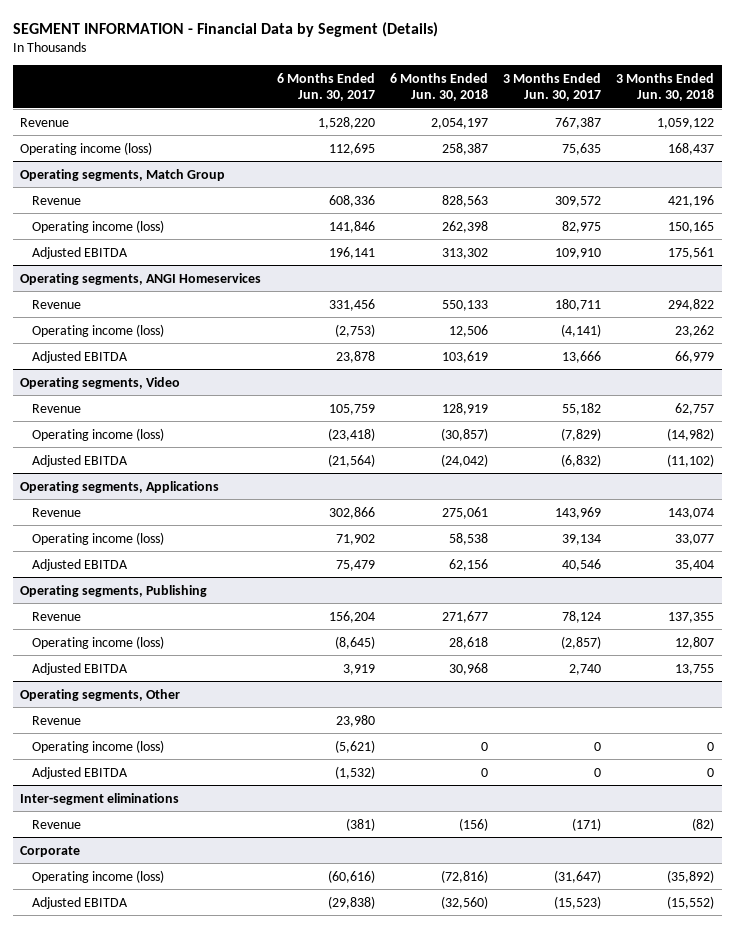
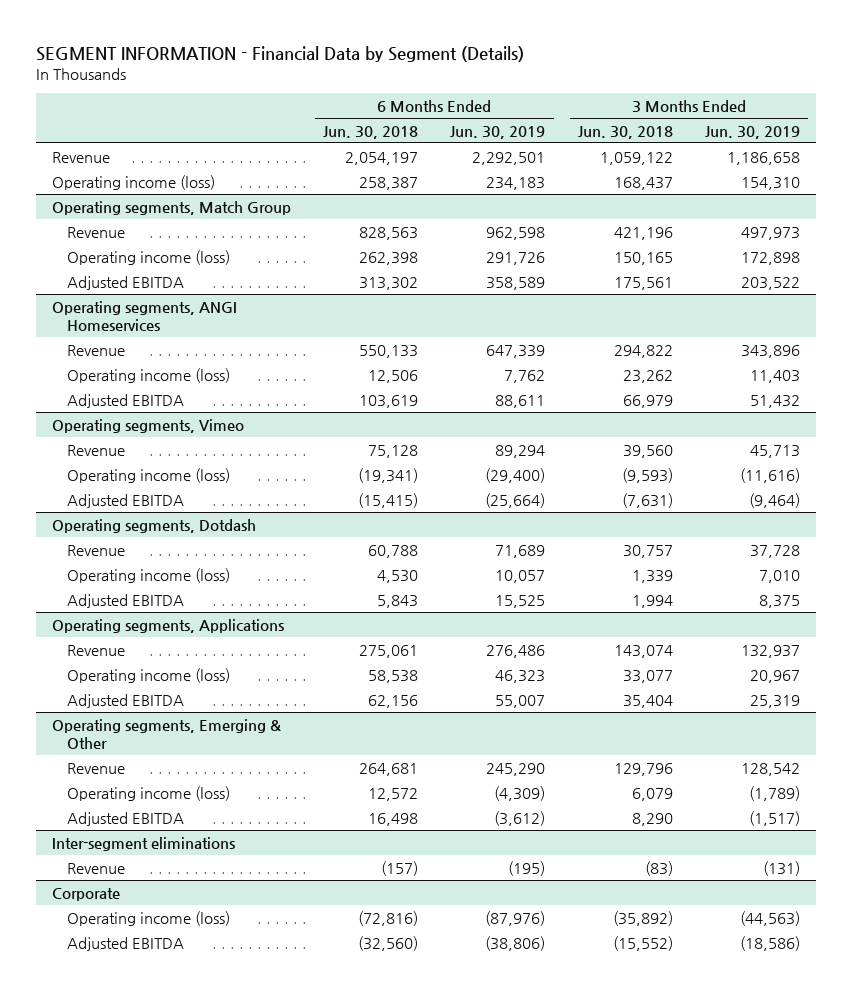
- | 6 Months Ended Jun. 30, 2017 | 6 Months Ended Jun. 30, 2018 | 3 Months Ended Jun. 30, 2017 | 3 Months Ended Jun. 30, 2018
+ | 6 Months Ended Jun. 30, 2018 | 6 Months Ended Jun. 30, 2019 | 3 Months Ended Jun. 30, 2018 | 3 Months Ended Jun. 30, 2019
- Operating segments, Video
- Revenue | 105,759 | 128,919 | 55,182 | 62,757
- Operating income (loss) | (23,418) | (30,857) | (7,829) | (14,982)
- Adjusted EBITDA | (21,564) | (24,042) | (6,832) | (11,102)
+ Operating segments, Vimeo
+ Revenue | 75,128 | 89,294 | 39,560 | 45,713
+ Operating income (loss) | (19,341) | (29,400) | (9,593) | (11,616)
+ Adjusted EBITDA | (15,415) | (25,664) | (7,631) | (9,464)
+ Operating segments, Dotdash
+ Revenue | 60,788 | 71,689 | 30,757 | 37,728
+ Operating income (loss) | 4,530 | 10,057 | 1,339 | 7,010
+ Adjusted EBITDA | 5,843 | 15,525 | 1,994 | 8,375
- Operating segments, Publishing
- Revenue | 156,204 | 271,677 | 78,124 | 137,355
- Operating income (loss) | (8,645) | 28,618 | (2,857) | 12,807
- Adjusted EBITDA | 3,919 | 30,968 | 2,740 | 13,755
- Operating segments, Other
- Revenue | 23,980 | | |
- Operating income (loss) | (5,621) | 0 | 0 | 0
- Adjusted EBITDA | (1,532) | 0 | 0 | 0
+ Operating segments, Emerging & Other
+ Revenue | 264,681 | 245,290 | 129,796 | 128,542
+ Operating income (loss) | 12,572 | (4,309) | 6,079 | (1,789)
+ Adjusted EBITDA | 16,498 | (3,612) | 8,290 | (1,517)
@ Inter-segment eliminations
- Revenue | (381) | (156) | (171) | (82)
+ Revenue | (157) | (195) | (83) | (131)

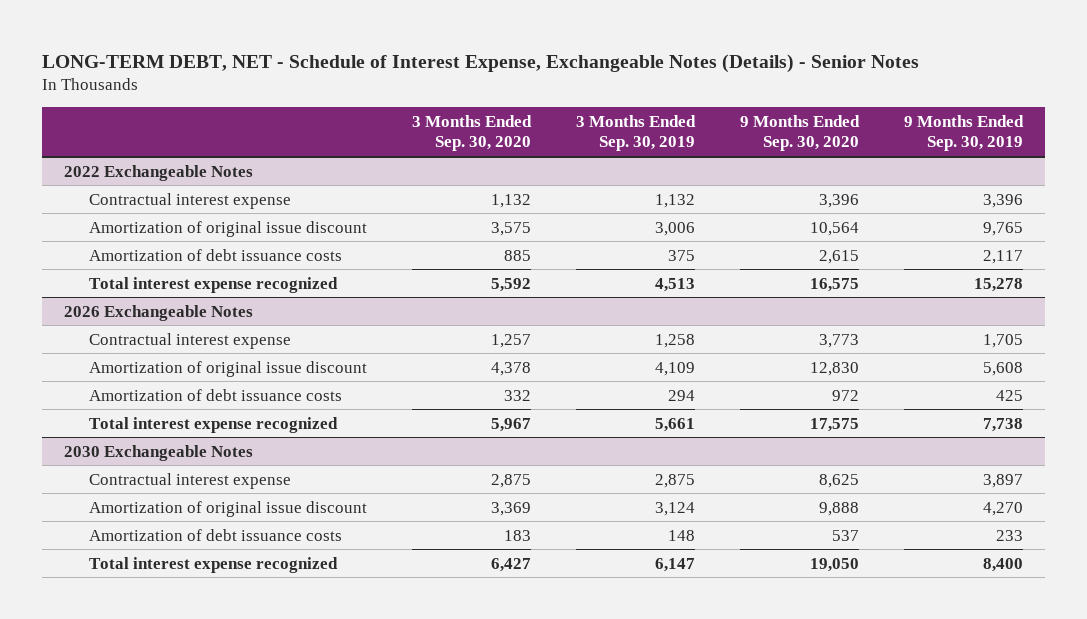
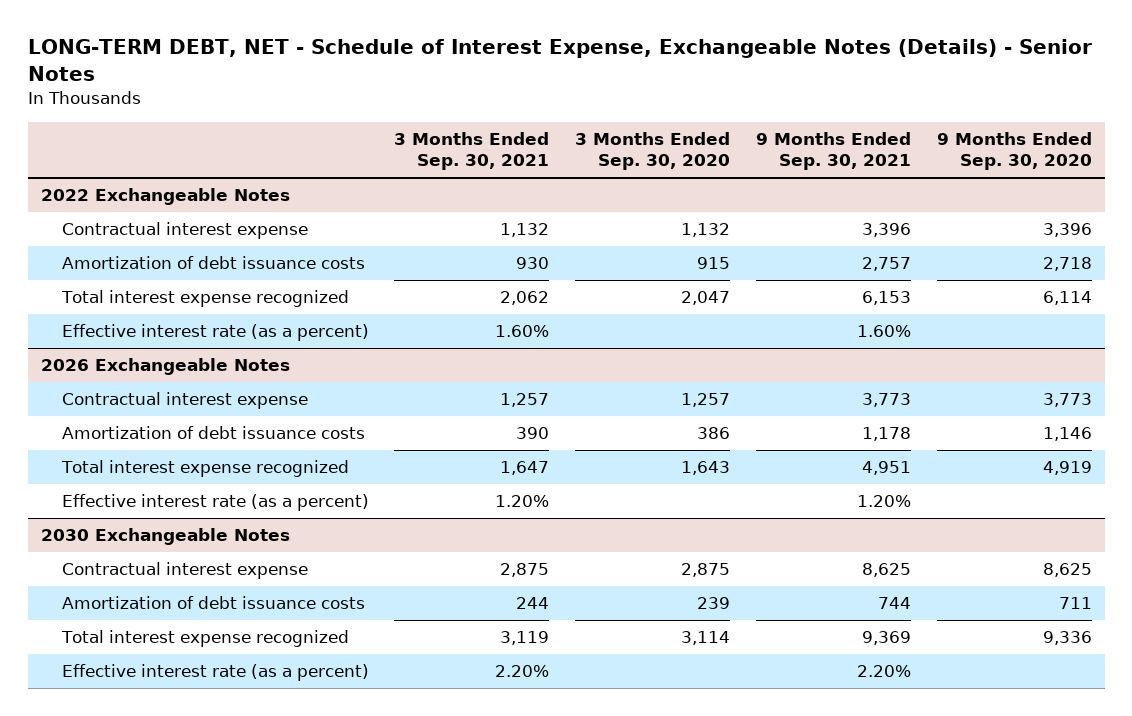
- | 3 Months Ended Sep. 30, 2020 | 3 Months Ended Sep. 30, 2019 | 9 Months Ended Sep. 30, 2020 | 9 Months Ended Sep. 30, 2019
+ | 3 Months Ended Sep. 30, 2021 | 3 Months Ended Sep. 30, 2020 | 9 Months Ended Sep. 30, 2021 | 9 Months Ended Sep. 30, 2020
@ 2022 Exchangeable Notes
- Amortization of original issue discount | 3,575 | 3,006 | 10,564 | 9,765
- Amortization of debt issuance costs | 885 | 375 | 2,615 | 2,117
- Total interest expense recognized | 5,592 | 4,513 | 16,575 | 15,278
+ Amortization of debt issuance costs | 930 | 915 | 2,757 | 2,718
+ Total interest expense recognized | 2,062 | 2,047 | 6,153 | 6,114
+ Effective interest rate (as a percent) | 1.60% | | 1.60% |
@ 2026 Exchangeable Notes
- Amortization of original issue discount | 4,378 | 4,109 | 12,830 | 5,608
- Amortization of debt issuance costs | 332 | 294 | 972 | 425
- Total interest expense recognized | 5,967 | 5,661 | 17,575 | 7,738
+ Amortization of debt issuance costs | 390 | 386 | 1,178 | 1,146
+ Total interest expense recognized | 1,647 | 1,643 | 4,951 | 4,919
+ Effective interest rate (as a percent) | 1.20% | | 1.20% |
@ 2030 Exchangeable Notes
- Amortization of original issue discount | 3,369 | 3,124 | 9,888 | 4,270
- Amortization of debt issuance costs | 183 | 148 | 537 | 233
- Total interest expense recognized | 6,427 | 6,147 | 19,050 | 8,400
+ Amortization of debt issuance costs | 244 | 239 | 744 | 711
+ Total interest expense recognized | 3,119 | 3,114 | 9,369 | 9,336
+ Effective interest rate (as a percent) | 2.20% | | 2.20% |

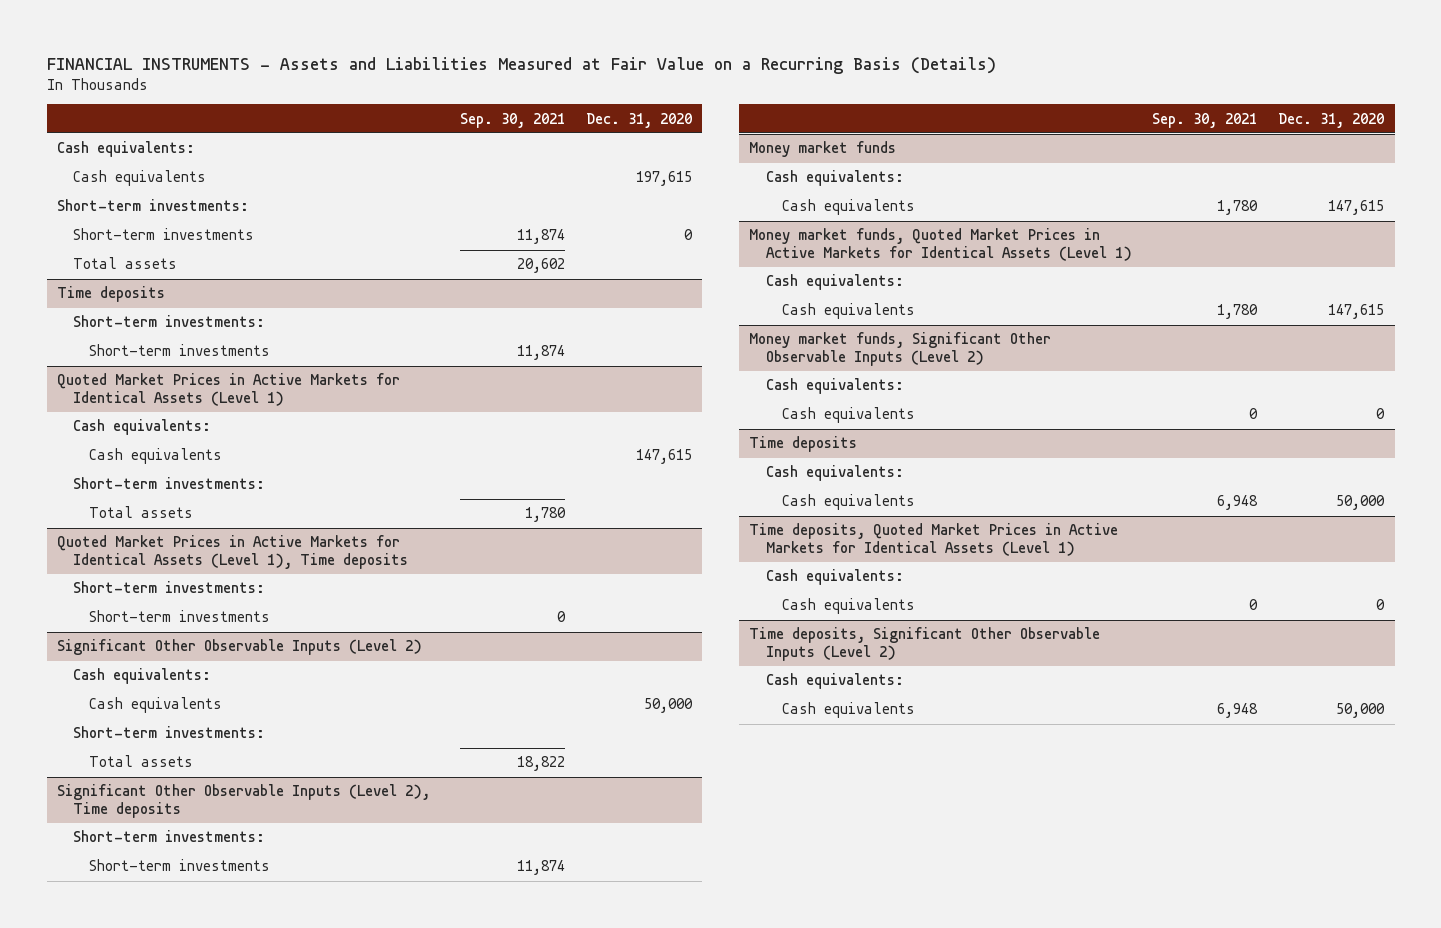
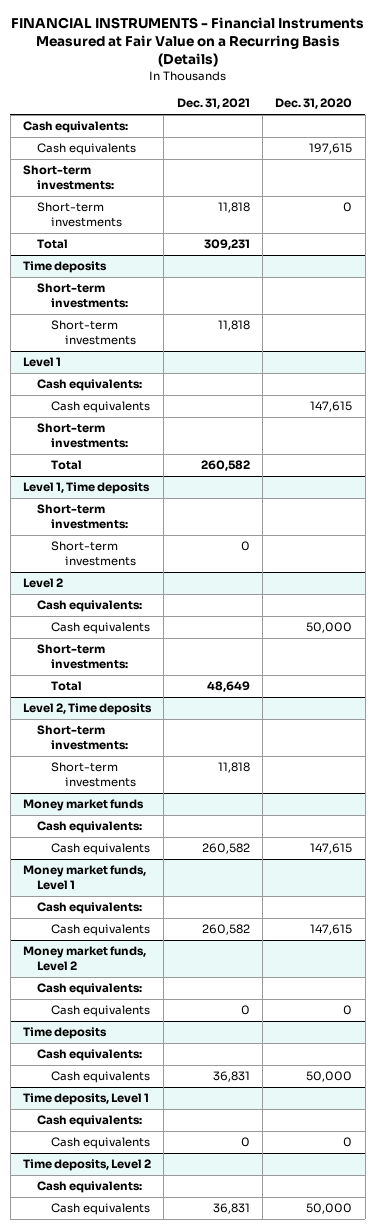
- FINANCIAL INSTRUMENTS - Assets and Liabilities Measured at Fair Value on a Recurring Basis (Details)
+ FINANCIAL INSTRUMENTS - Financial Instruments Measured at Fair Value on a Recurring Basis (Details)
- | Sep. 30, 2021 | Dec. 31, 2020
+ | Dec. 31, 2021 | Dec. 31, 2020
- Total assets | 20,602 |
+ Total | 309,231 |
- Quoted Market Prices in Active Markets for Identical Assets (Level 1)
+ Level 1
- Total assets | 1,780 |
- Quoted Market Prices in Active Markets for Identical Assets (Level 1), Time deposits
+ Total | 260,582 |
+ Level 1, Time deposits
- Significant Other Observable Inputs (Level 2)
+ Level 2
- Total assets | 18,822 |
- Significant Other Observable Inputs (Level 2), Time deposits
+ Total | 48,649 |
+ Level 2, Time deposits
- Money market funds, Quoted Market Prices in Active Markets for Identical Assets (Level 1)
+ Money market funds, Level 1
- Money market funds, Significant Other Observable Inputs (Level 2)
+ Money market funds, Level 2
- Time deposits, Quoted Market Prices in Active Markets for Identical Assets (Level 1)
+ Time deposits, Level 1
- Time deposits, Significant Other Observable Inputs (Level 2)
+ Time deposits, Level 2

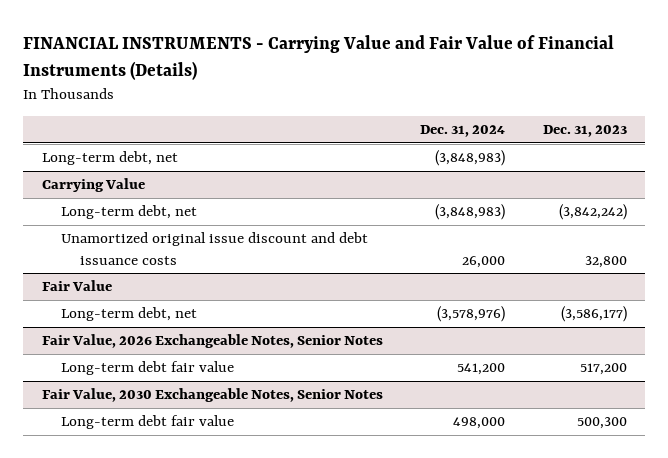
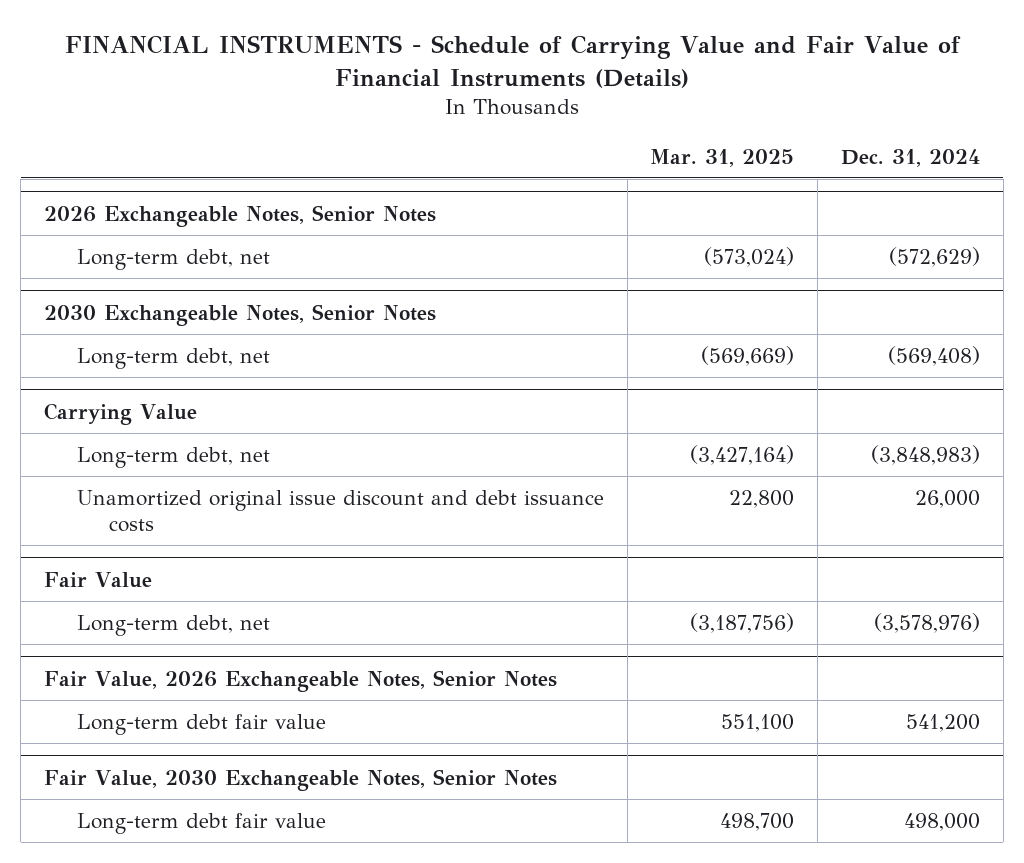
- FINANCIAL INSTRUMENTS - Carrying Value and Fair Value of Financial Instruments (Details)
+ FINANCIAL INSTRUMENTS - Schedule of Carrying Value and Fair Value of Financial Instruments (Details)
- | Dec. 31, 2024 | Dec. 31, 2023
+ | Mar. 31, 2025 | Dec. 31, 2024
- Long-term debt, net | (3,848,983) |
+ 2026 Exchangeable Notes, Senior Notes
+ Long-term debt, net | (573,024) | (572,629)
+ 2030 Exchangeable Notes, Senior Notes
+ Long-term debt, net | (569,669) | (569,408)

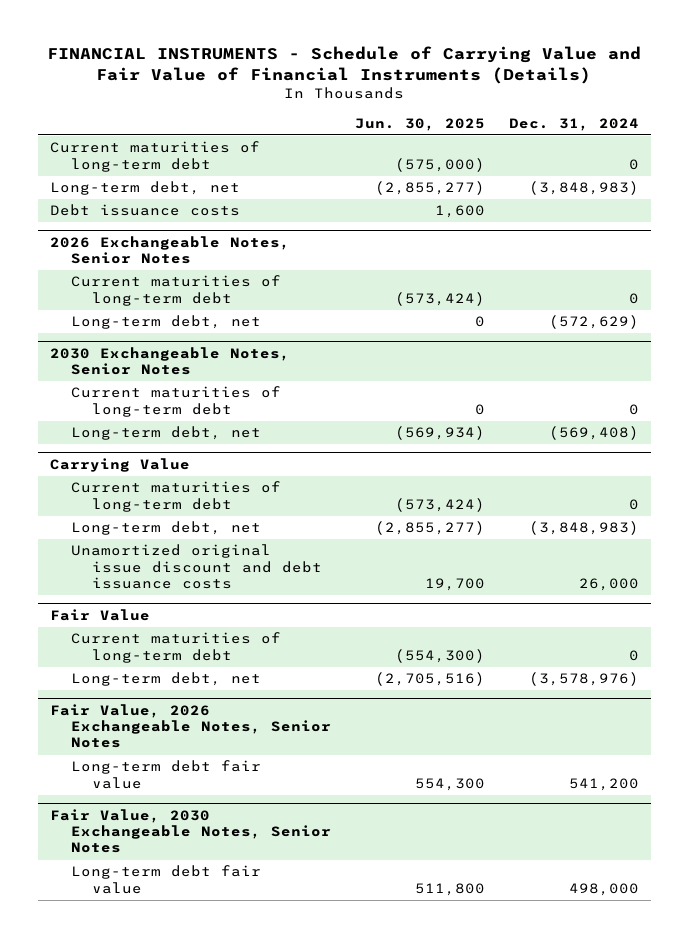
- | Mar. 31, 2025 | Dec. 31, 2024
+ | Jun. 30, 2025 | Dec. 31, 2024
+ Current maturities of long-term debt | (575,000) | 0
+ Long-term debt, net | (2,855,277) | (3,848,983)
+ Debt issuance costs | 1,600 |
@ 2026 Exchangeable Notes, Senior Notes
+ Current maturities of long-term debt | (573,424) | 0
@ 2030 Exchangeable Notes, Senior Notes
+ Current maturities of long-term debt | 0 | 0
@ Carrying Value
+ Current maturities of long-term debt | (573,424) | 0
@ Fair Value
+ Current maturities of long-term debt | (554,300) | 0

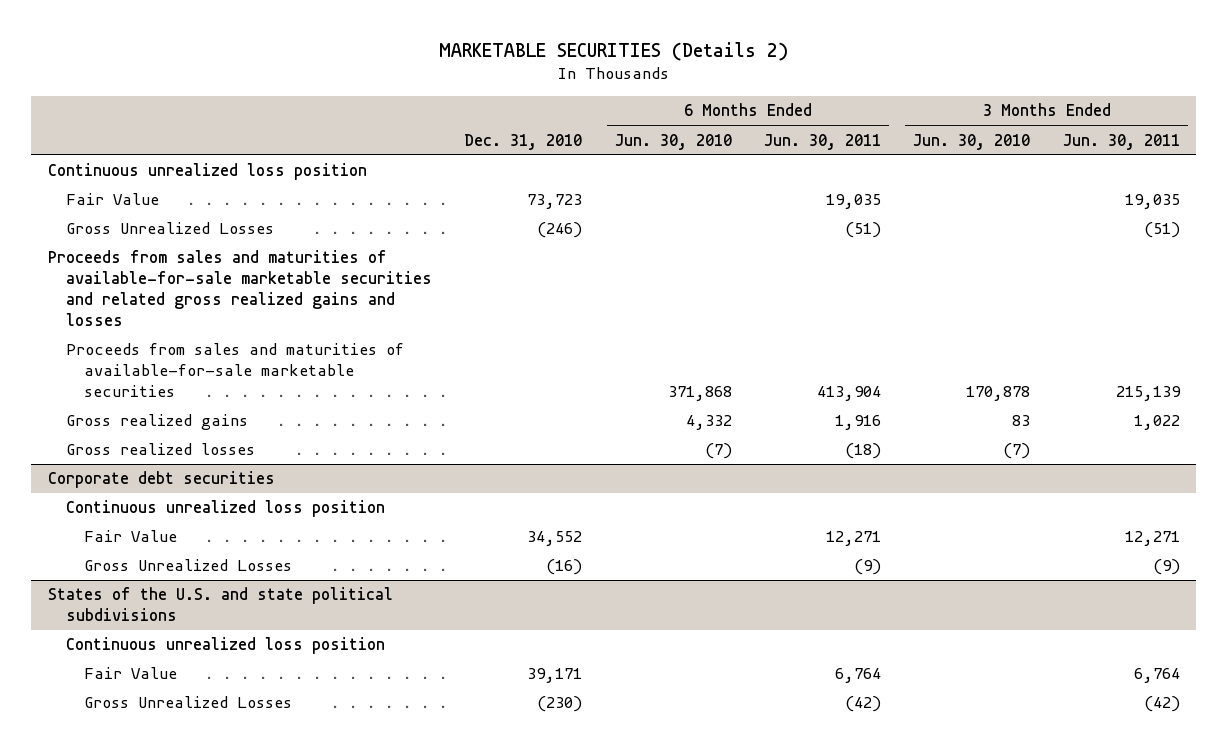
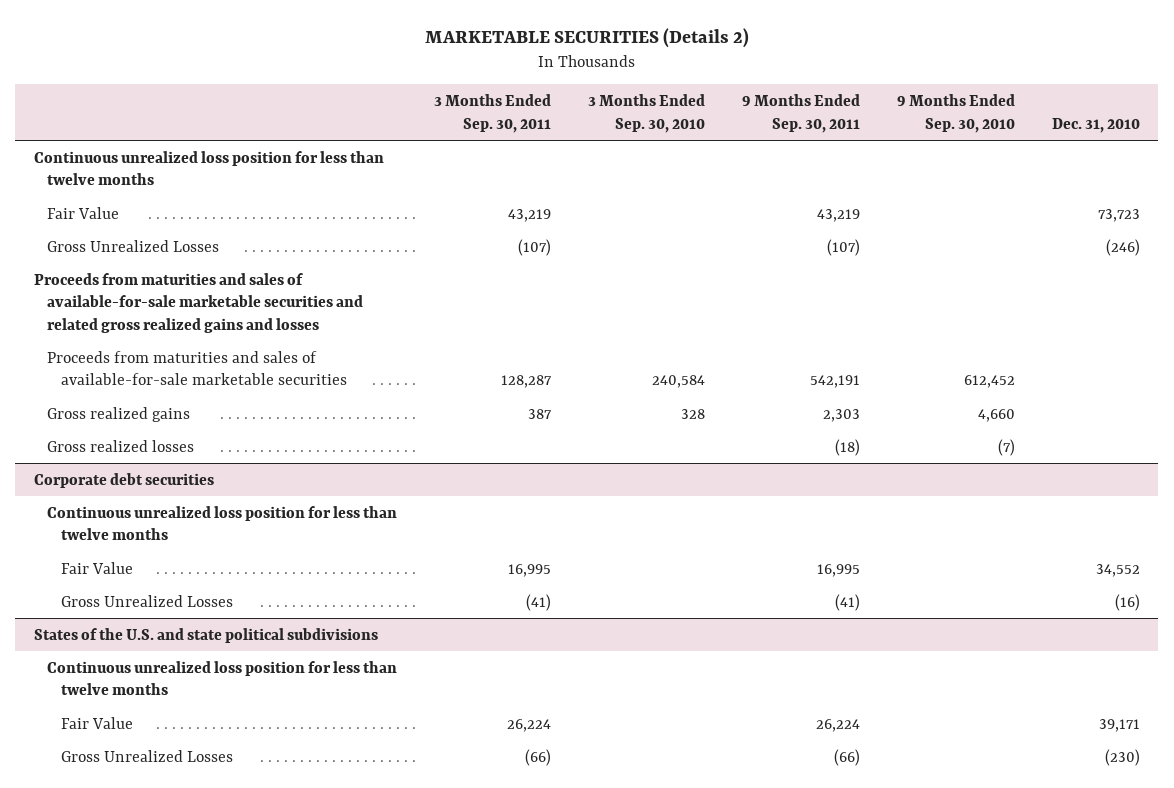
- | Dec. 31, 2010 | 6 Months Ended Jun. 30, 2010 | 6 Months Ended Jun. 30, 2011 | 3 Months Ended Jun. 30, 2010 | 3 Months Ended Jun. 30, 2011
+ | 3 Months Ended Sep. 30, 2011 | 3 Months Ended Sep. 30, 2010 | 9 Months Ended Sep. 30, 2011 | 9 Months Ended Sep. 30, 2010 | Dec. 31, 2010
- Continuous unrealized loss position
+ Continuous unrealized loss position for less than twelve months
- Proceeds from sales and maturities of available-for-sale marketable securities and related gross realized gains and losses
- Proceeds from sales and maturities of available-for-sale marketable securities | | 371,868 | 413,904 | 170,878 | 215,139
+ Proceeds from maturities and sales of available-for-sale marketable securities and related gross realized gains and losses
+ Proceeds from maturities and sales of available-for-sale marketable securities | 128,287 | 240,584 | 542,191 | 612,452 |
@ Corporate debt securities
- Continuous unrealized loss position
+ Continuous unrealized loss position for less than twelve months
@ States of the U.S. and state political subdivisions
- Continuous unrealized loss position
+ Continuous unrealized loss position for less than twelve months

